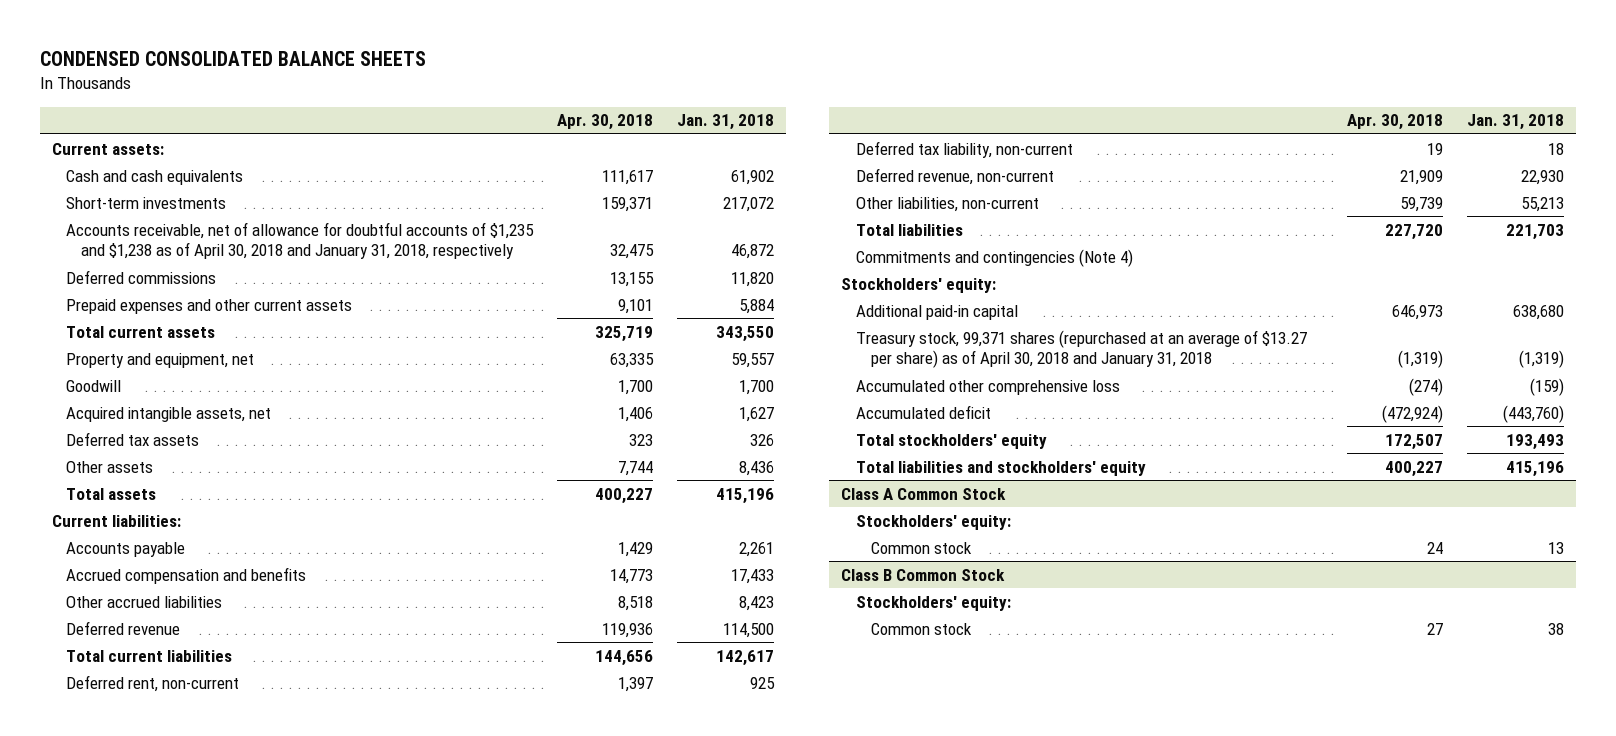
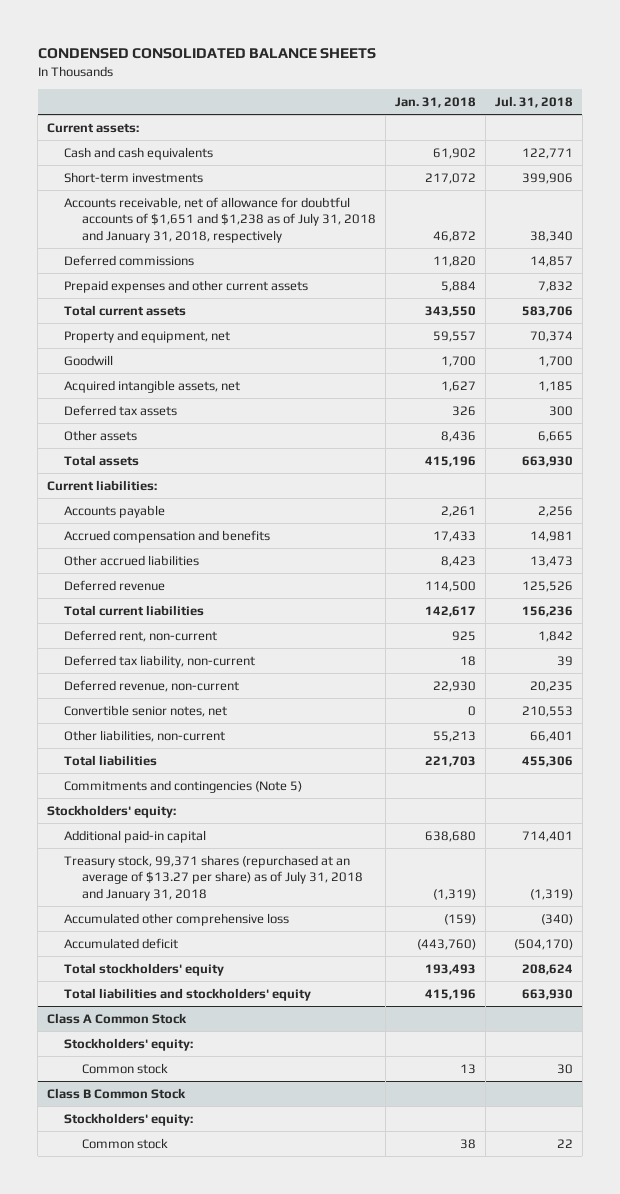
- | Apr. 30, 2018 | Jan. 31, 2018
+ | Jan. 31, 2018 | Jul. 31, 2018
- Accounts receivable, net of allowance for doubtful accounts of $1,235 and $1,238 as of April 30, 2018 and January 31, 2018, respectively | 32,475 | 46,872
+ Accounts receivable, net of allowance for doubtful accounts of $1,651 and $1,238 as of July 31, 2018 and January 31, 2018, respectively | 46,872 | 38,340
+ Convertible senior notes, net | 0 | 210,553
- Commitments and contingencies (Note 4)
+ Commitments and contingencies (Note 5)
- Treasury stock, 99,371 shares (repurchased at an average of $13.27 per share) as of April 30, 2018 and January 31, 2018 | (1,319) | (1,319)
+ Treasury stock, 99,371 shares (repurchased at an average of $13.27 per share) as of July 31, 2018 and January 31, 2018 | (1,319) | (1,319)

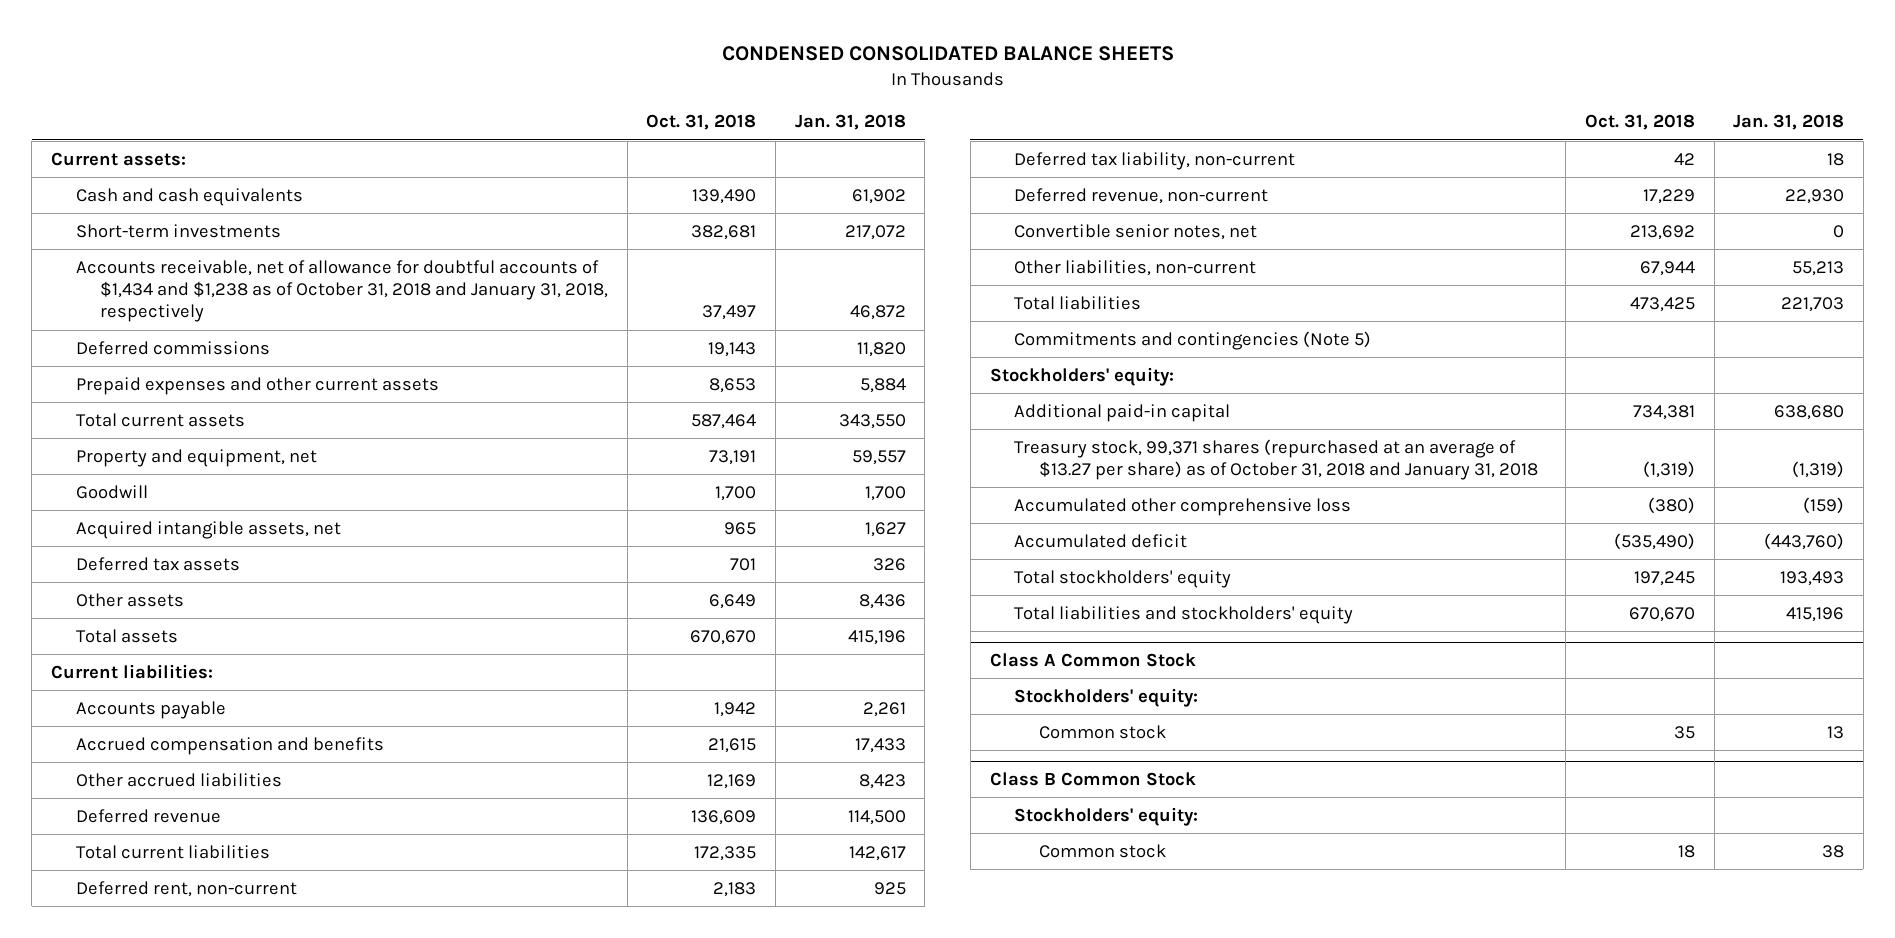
- | Jan. 31, 2018 | Jul. 31, 2018
+ | Oct. 31, 2018 | Jan. 31, 2018
- Accounts receivable, net of allowance for doubtful accounts of $1,651 and $1,238 as of July 31, 2018 and January 31, 2018, respectively | 46,872 | 38,340
+ Accounts receivable, net of allowance for doubtful accounts of $1,434 and $1,238 as of October 31, 2018 and January 31, 2018, respectively | 37,497 | 46,872
- Treasury stock, 99,371 shares (repurchased at an average of $13.27 per share) as of July 31, 2018 and January 31, 2018 | (1,319) | (1,319)
+ Treasury stock, 99,371 shares (repurchased at an average of $13.27 per share) as of October 31, 2018 and January 31, 2018 | (1,319) | (1,319)

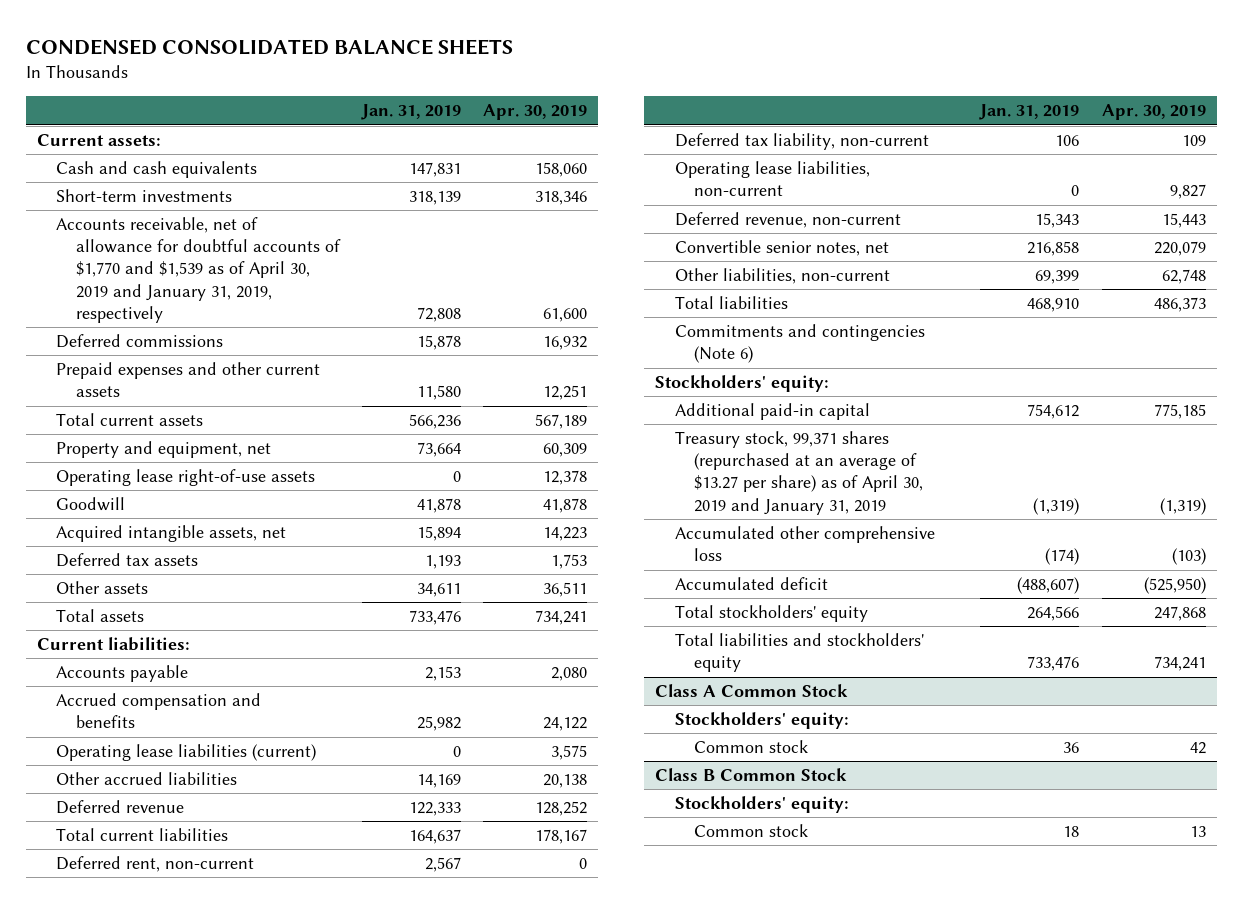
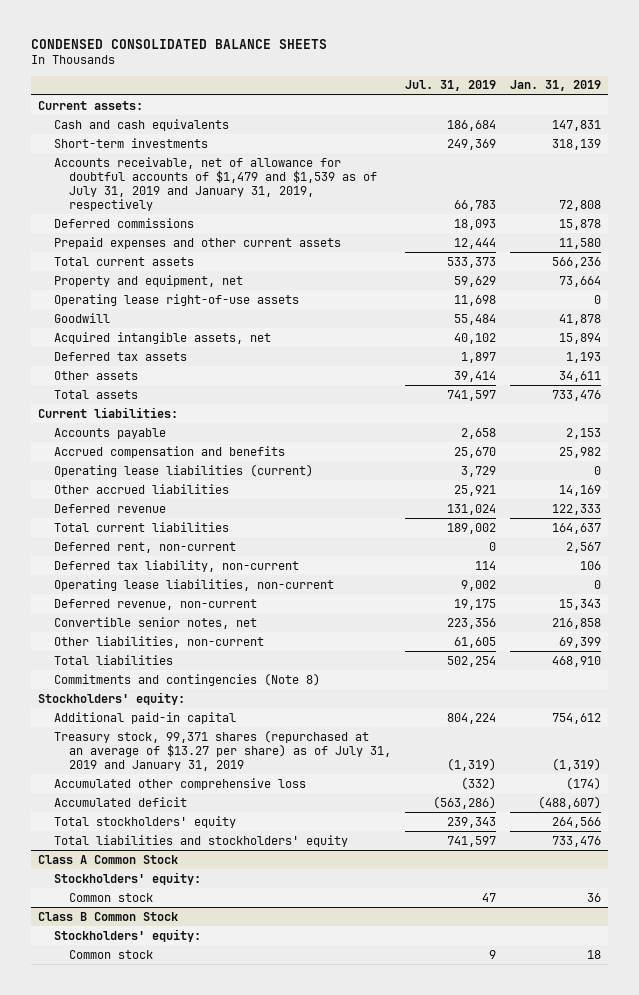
- | Jan. 31, 2019 | Apr. 30, 2019
+ | Jul. 31, 2019 | Jan. 31, 2019
- Accounts receivable, net of allowance for doubtful accounts of $1,770 and $1,539 as of April 30, 2019 and January 31, 2019, respectively | 72,808 | 61,600
+ Accounts receivable, net of allowance for doubtful accounts of $1,479 and $1,539 as of July 31, 2019 and January 31, 2019, respectively | 66,783 | 72,808
- Commitments and contingencies (Note 6)
+ Commitments and contingencies (Note 8)
- Treasury stock, 99,371 shares (repurchased at an average of $13.27 per share) as of April 30, 2019 and January 31, 2019 | (1,319) | (1,319)
+ Treasury stock, 99,371 shares (repurchased at an average of $13.27 per share) as of July 31, 2019 and January 31, 2019 | (1,319) | (1,319)

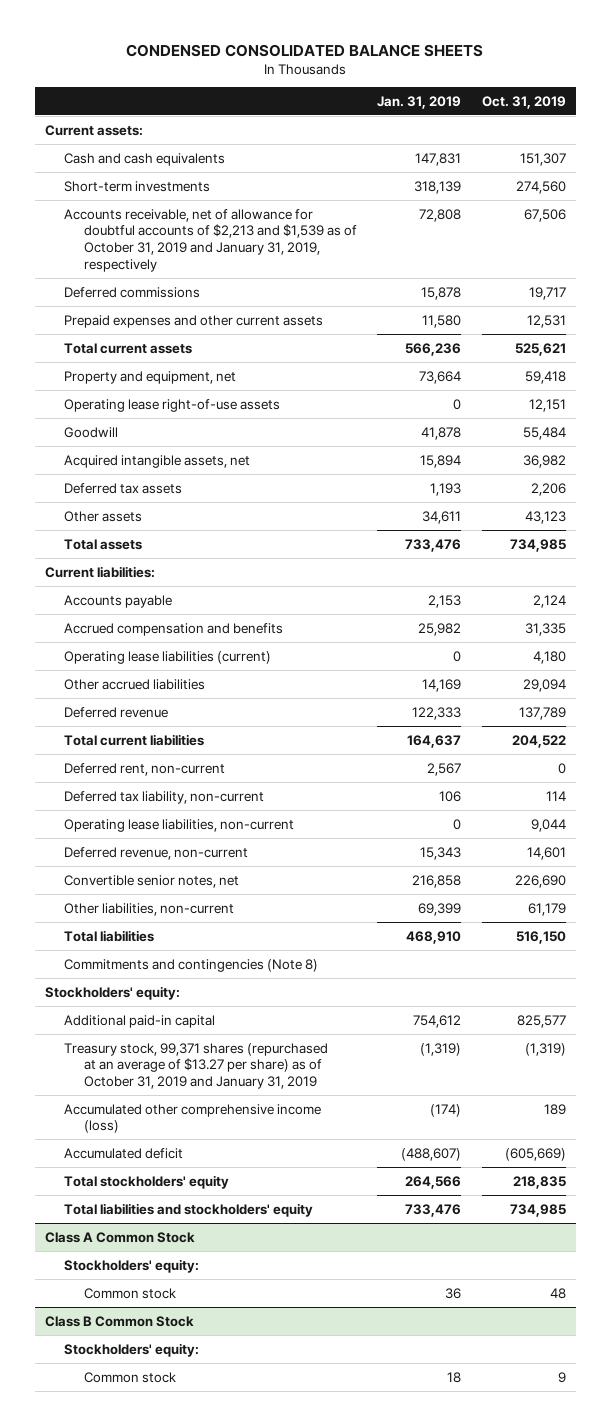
- | Jul. 31, 2019 | Jan. 31, 2019
+ | Jan. 31, 2019 | Oct. 31, 2019
- Accounts receivable, net of allowance for doubtful accounts of $1,479 and $1,539 as of July 31, 2019 and January 31, 2019, respectively | 66,783 | 72,808
+ Accounts receivable, net of allowance for doubtful accounts of $2,213 and $1,539 as of October 31, 2019 and January 31, 2019, respectively | 72,808 | 67,506
- Treasury stock, 99,371 shares (repurchased at an average of $13.27 per share) as of July 31, 2019 and January 31, 2019 | (1,319) | (1,319)
- Accumulated other comprehensive loss | (332) | (174)
+ Treasury stock, 99,371 shares (repurchased at an average of $13.27 per share) as of October 31, 2019 and January 31, 2019 | (1,319) | (1,319)
+ Accumulated other comprehensive income (loss) | (174) | 189

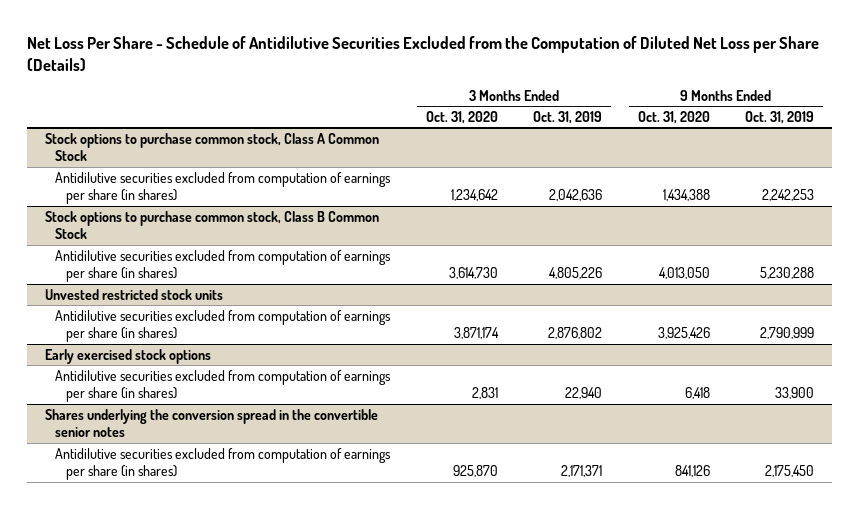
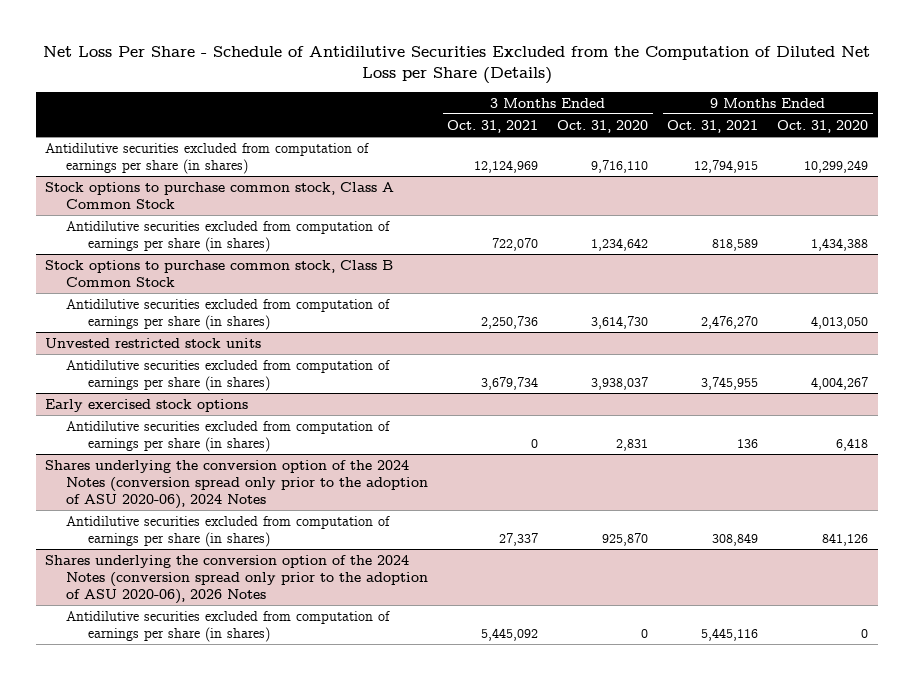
- | 3 Months Ended Oct. 31, 2020 | 3 Months Ended Oct. 31, 2019 | 9 Months Ended Oct. 31, 2020 | 9 Months Ended Oct. 31, 2019
+ | 3 Months Ended Oct. 31, 2021 | 3 Months Ended Oct. 31, 2020 | 9 Months Ended Oct. 31, 2021 | 9 Months Ended Oct. 31, 2020
+ Antidilutive securities excluded from computation of earnings per share (in shares) | 12,124,969 | 9,716,110 | 12,794,915 | 10,299,249
@ Unvested restricted stock units
- Antidilutive securities excluded from computation of earnings per share (in shares) | 3,871,174 | 2,876,802 | 3,925,426 | 2,790,999
+ Antidilutive securities excluded from computation of earnings per share (in shares) | 3,679,734 | 3,938,037 | 3,745,955 | 4,004,267
- Shares underlying the conversion spread in the convertible senior notes
+ Shares underlying the conversion option of the 2024 Notes (conversion spread only prior to the adoption of ASU 2020-06), 2024 Notes
+ Shares underlying the conversion option of the 2024 Notes (conversion spread only prior to the adoption of ASU 2020-06), 2026 Notes
+ Antidilutive securities excluded from computation of earnings per share (in shares) | 5,445,092 | 0 | 5,445,116 | 0

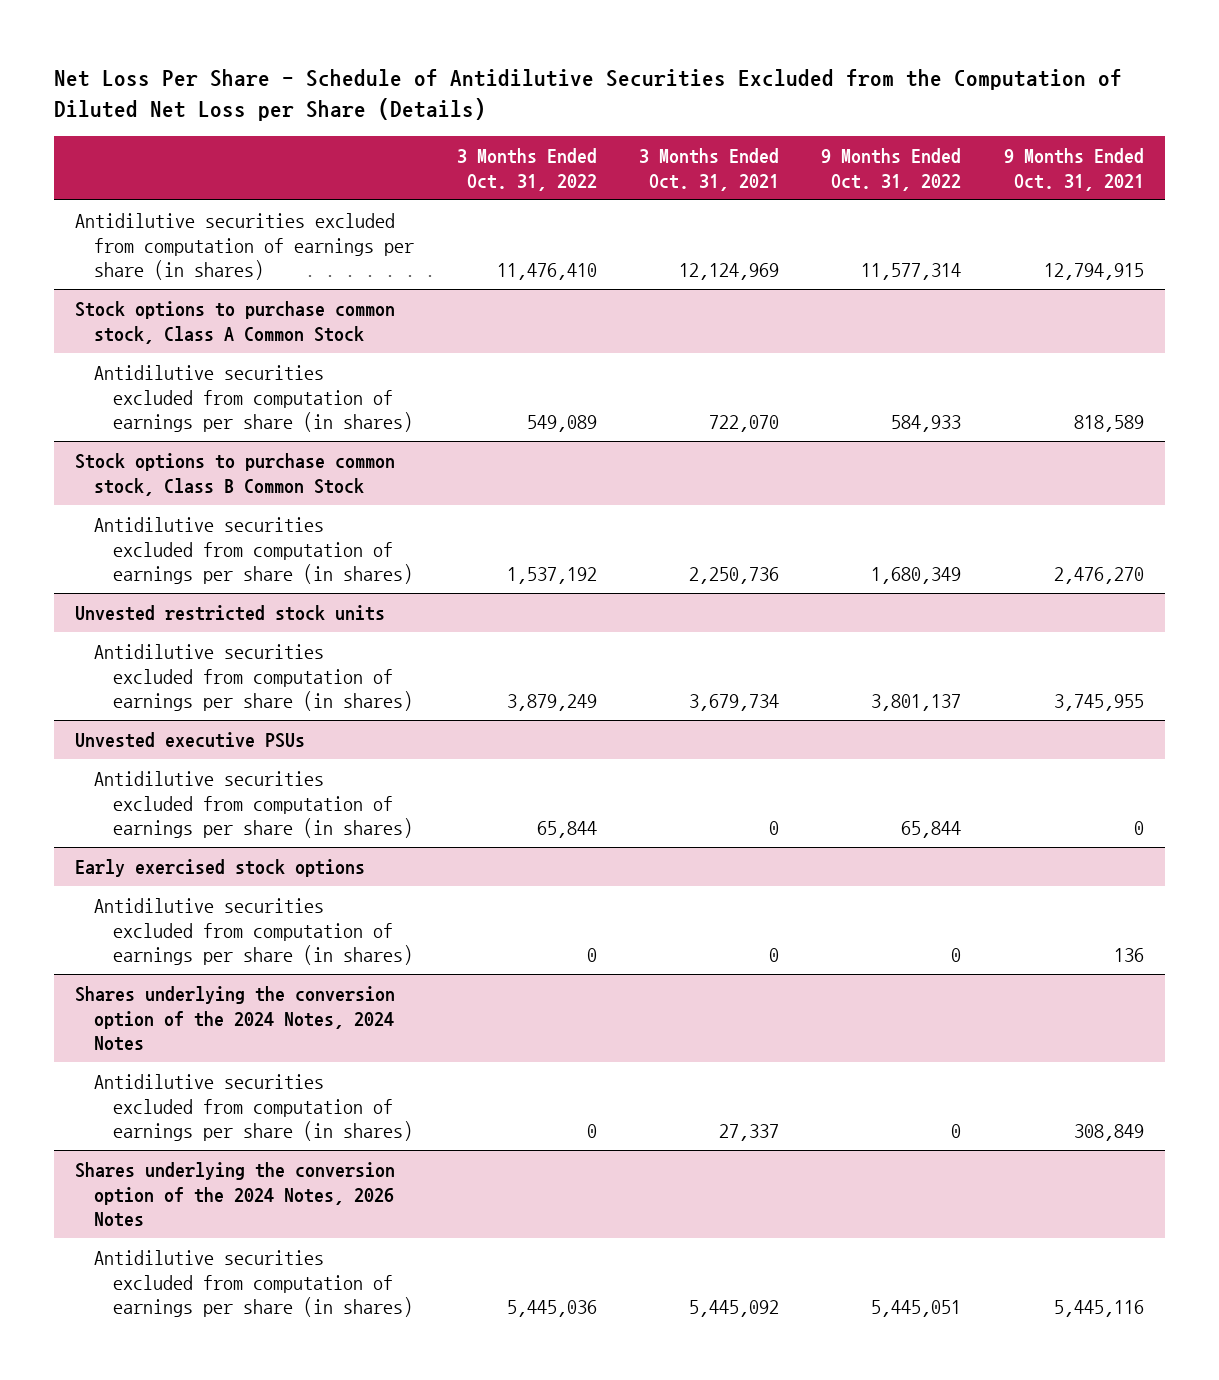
- | 3 Months Ended Oct. 31, 2021 | 3 Months Ended Oct. 31, 2020 | 9 Months Ended Oct. 31, 2021 | 9 Months Ended Oct. 31, 2020
+ | 3 Months Ended Oct. 31, 2022 | 3 Months Ended Oct. 31, 2021 | 9 Months Ended Oct. 31, 2022 | 9 Months Ended Oct. 31, 2021
+ Unvested executive PSUs
+ Antidilutive securities excluded from computation of earnings per share (in shares) | 65,844 | 0 | 65,844 | 0
- Shares underlying the conversion option of the 2024 Notes (conversion spread only prior to the adoption of ASU 2020-06), 2024 Notes
+ Shares underlying the conversion option of the 2024 Notes, 2024 Notes
- Shares underlying the conversion option of the 2024 Notes (conversion spread only prior to the adoption of ASU 2020-06), 2026 Notes
+ Shares underlying the conversion option of the 2024 Notes, 2026 Notes

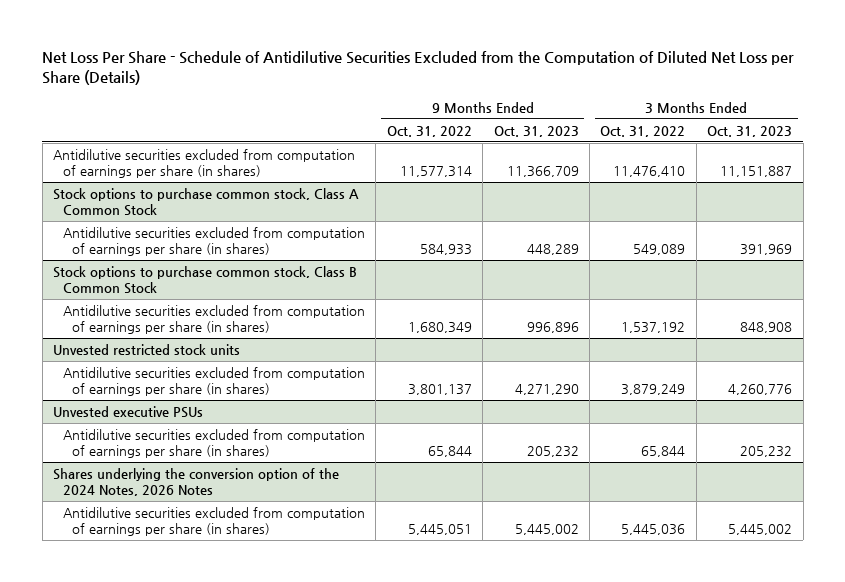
- | 3 Months Ended Oct. 31, 2022 | 3 Months Ended Oct. 31, 2021 | 9 Months Ended Oct. 31, 2022 | 9 Months Ended Oct. 31, 2021
+ | 9 Months Ended Oct. 31, 2022 | 9 Months Ended Oct. 31, 2023 | 3 Months Ended Oct. 31, 2022 | 3 Months Ended Oct. 31, 2023
- Early exercised stock options
- Antidilutive securities excluded from computation of earnings per share (in shares) | 0 | 0 | 0 | 136
- Shares underlying the conversion option of the 2024 Notes, 2024 Notes
- Antidilutive securities excluded from computation of earnings per share (in shares) | 0 | 27,337 | 0 | 308,849

